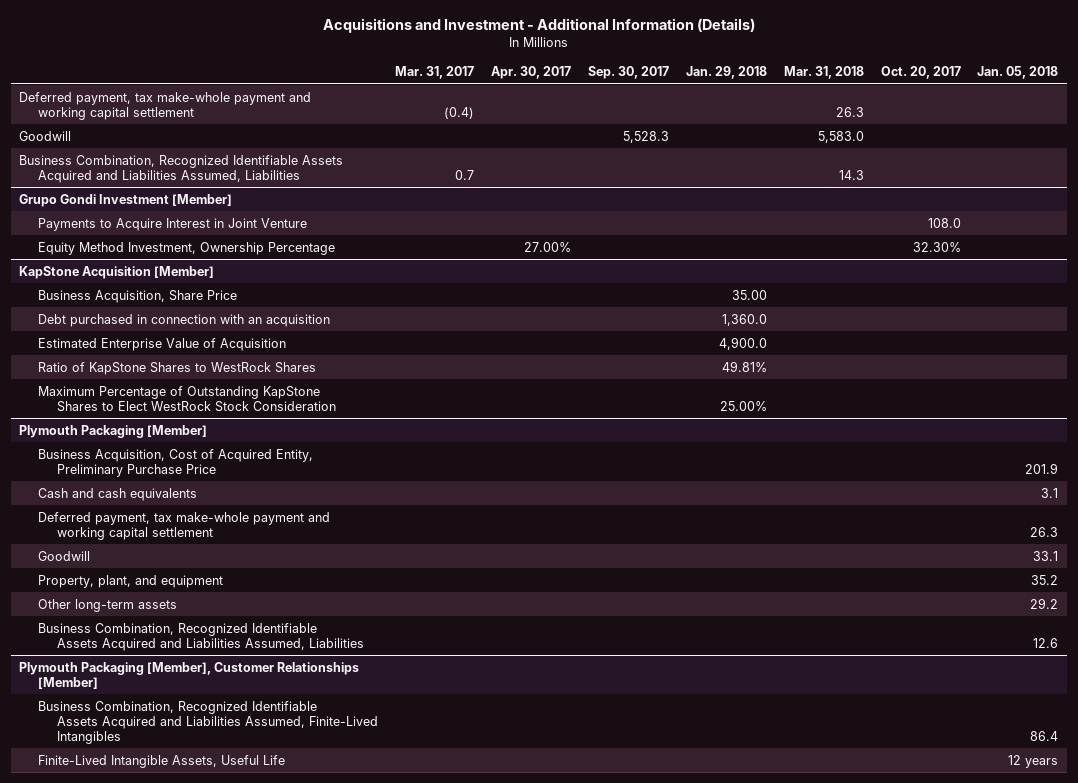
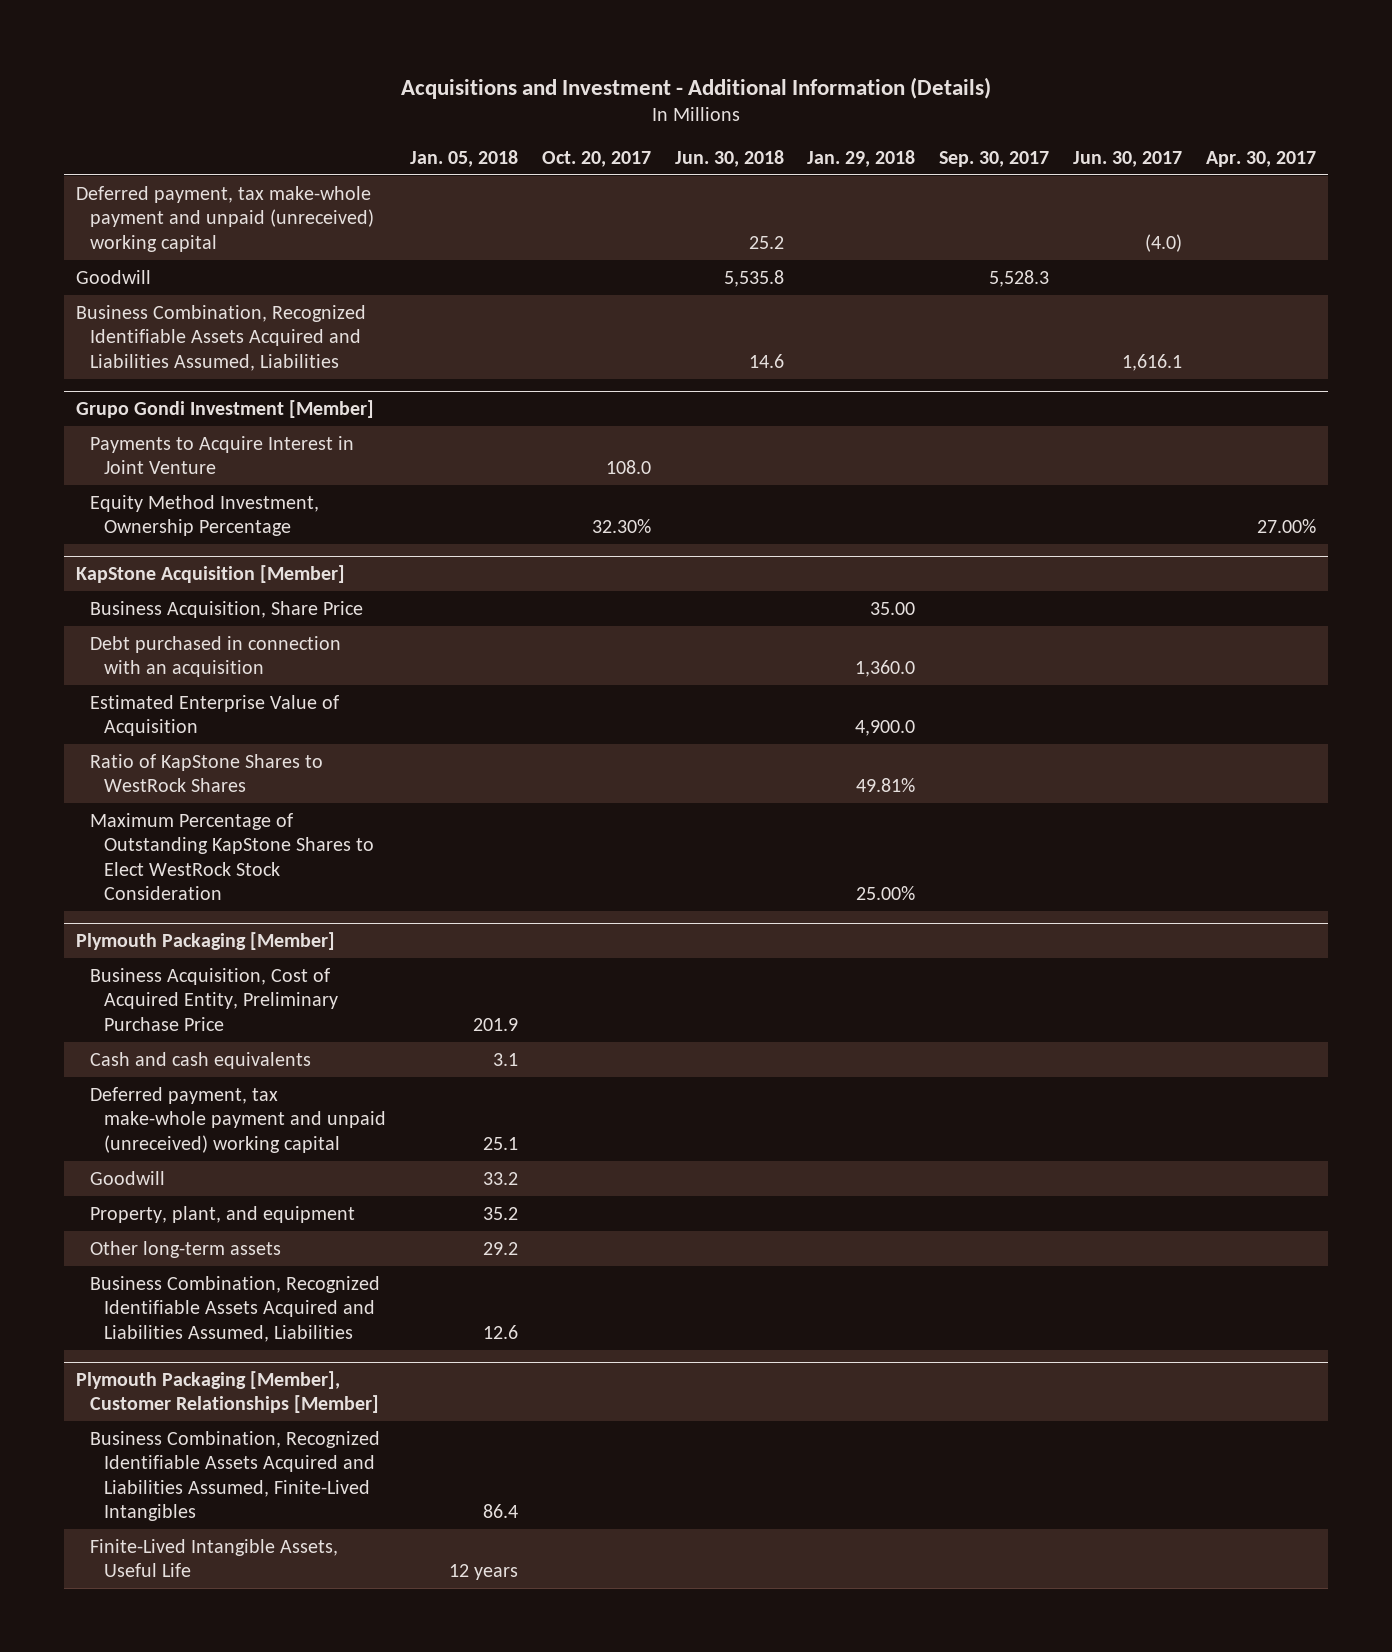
- | Mar. 31, 2017 | Apr. 30, 2017 | Sep. 30, 2017 | Jan. 29, 2018 | Mar. 31, 2018 | Oct. 20, 2017 | Jan. 05, 2018
+ | Jan. 05, 2018 | Oct. 20, 2017 | Jun. 30, 2018 | Jan. 29, 2018 | Sep. 30, 2017 | Jun. 30, 2017 | Apr. 30, 2017
- Deferred payment, tax make-whole payment and working capital settlement | (0.4) | | | | 26.3 | |
+ Deferred payment, tax make-whole payment and unpaid (unreceived) working capital | | | 25.2 | | | (4.0) |
@ Plymouth Packaging [Member]
- Deferred payment, tax make-whole payment and working capital settlement | | | | | | | 26.3
- Goodwill | | | | | | | 33.1
+ Deferred payment, tax make-whole payment and unpaid (unreceived) working capital | 25.1 | | | | | |
+ Goodwill | 33.2 | | | | | |

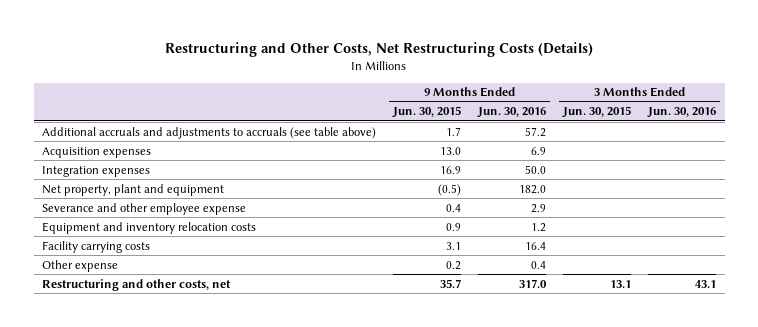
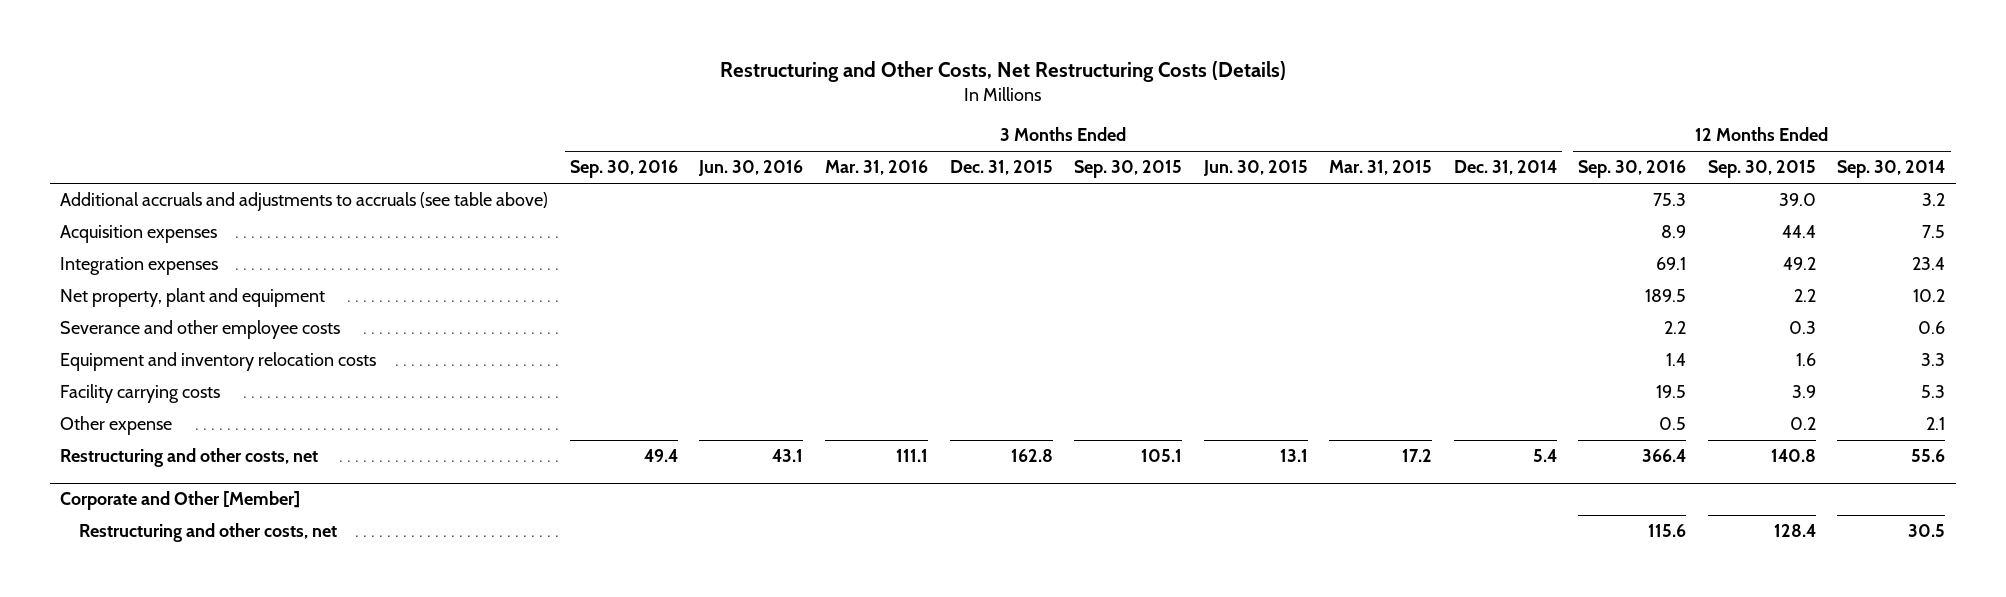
- | 9 Months Ended Jun. 30, 2015 | 9 Months Ended Jun. 30, 2016 | 3 Months Ended Jun. 30, 2015 | 3 Months Ended Jun. 30, 2016
+ | 3 Months Ended Sep. 30, 2016 | 3 Months Ended Jun. 30, 2016 | 3 Months Ended Mar. 31, 2016 | 3 Months Ended Dec. 31, 2015 | 3 Months Ended Sep. 30, 2015 | 3 Months Ended Jun. 30, 2015 | 3 Months Ended Mar. 31, 2015 | 3 Months Ended Dec. 31, 2014 | 12 Months Ended Sep. 30, 2016 | 12 Months Ended Sep. 30, 2015 | 12 Months Ended Sep. 30, 2014
- Severance and other employee expense | 0.4 | 2.9 | |
+ Severance and other employee costs | | | | | | | | | 2.2 | 0.3 | 0.6
+ Corporate and Other [Member]
+ Restructuring and other costs, net | | | | | | | | | 115.6 | 128.4 | 30.5

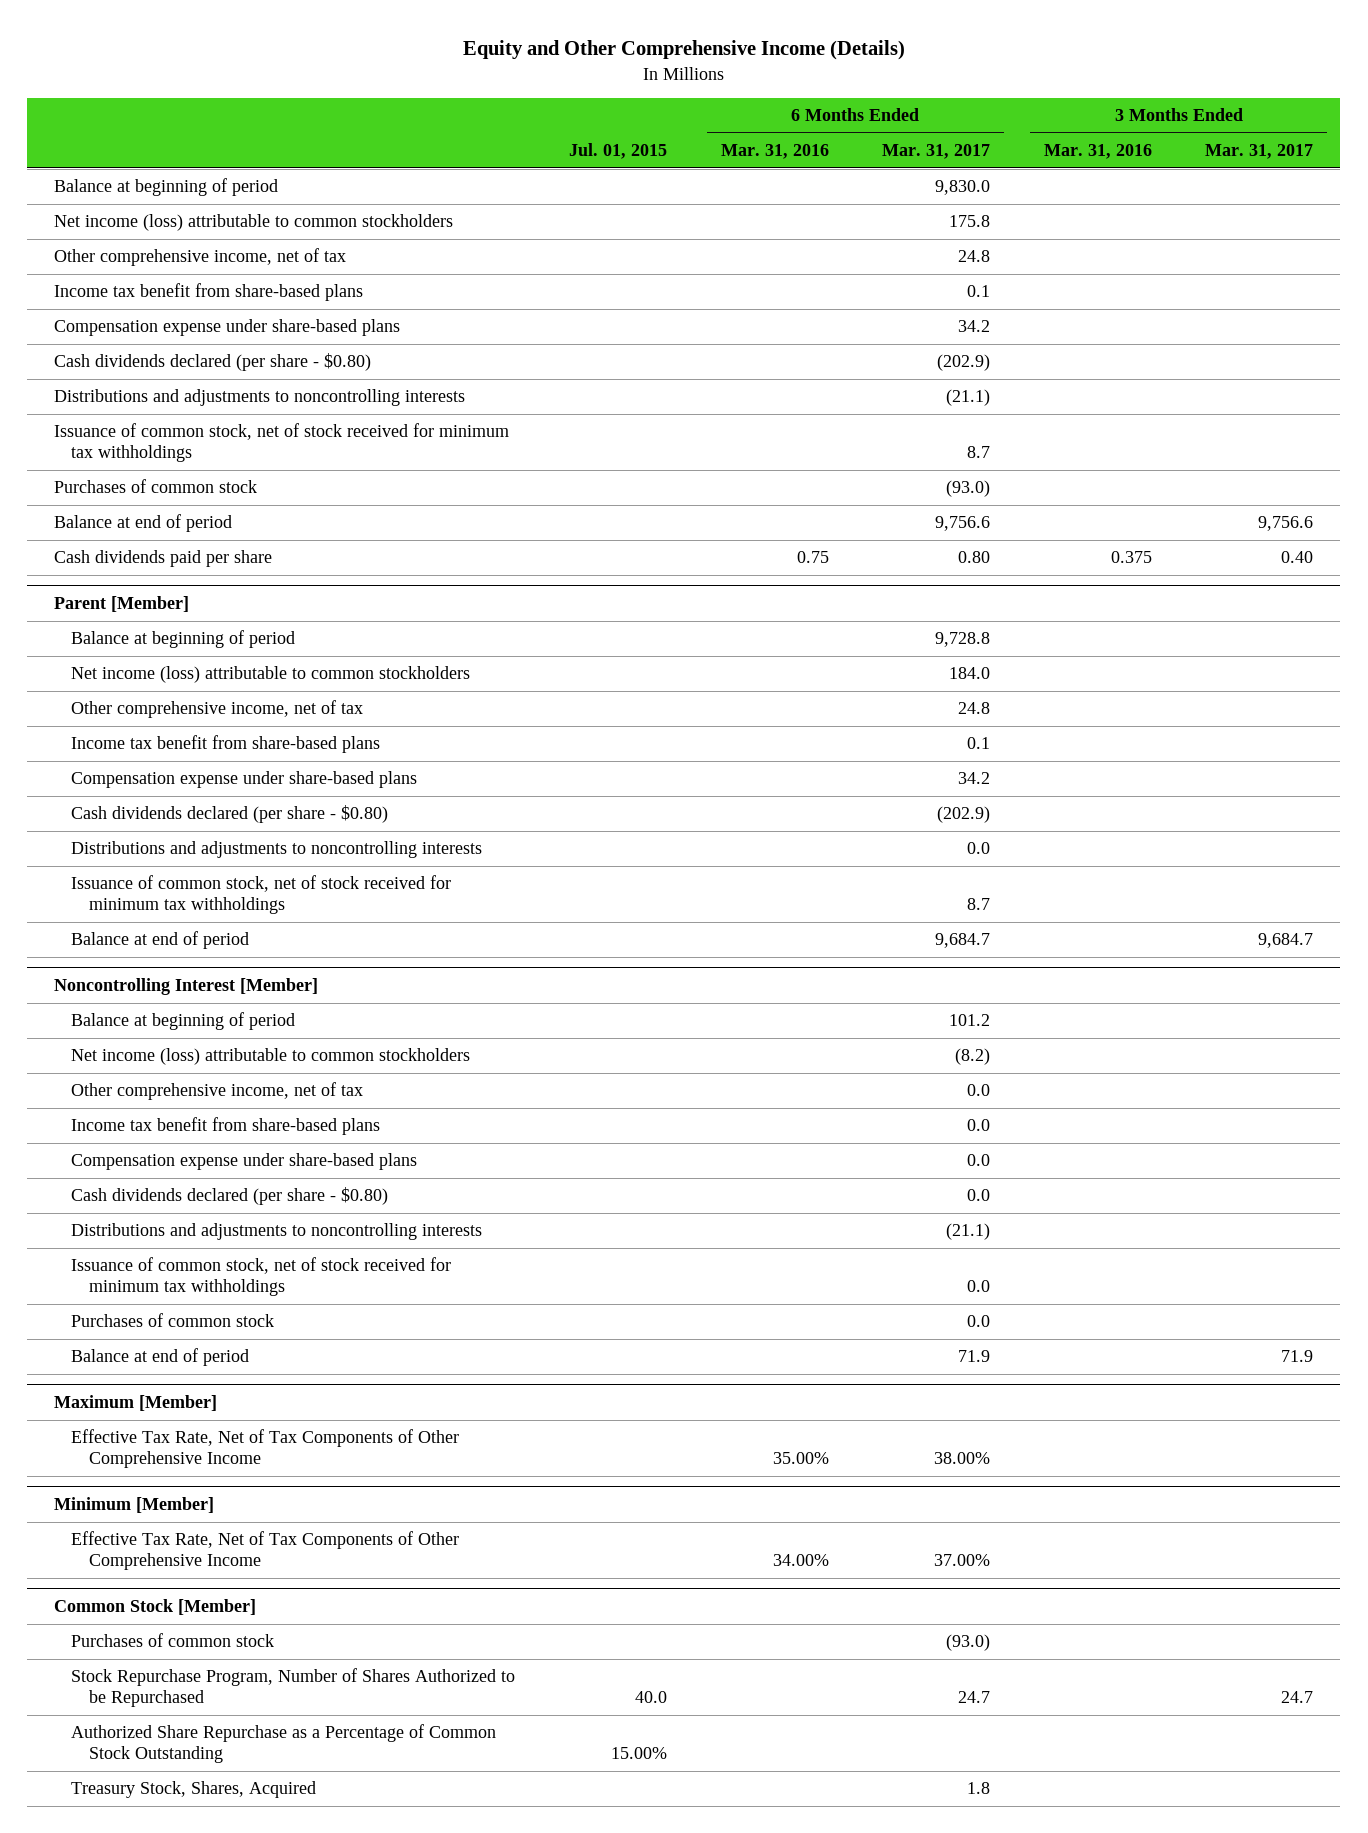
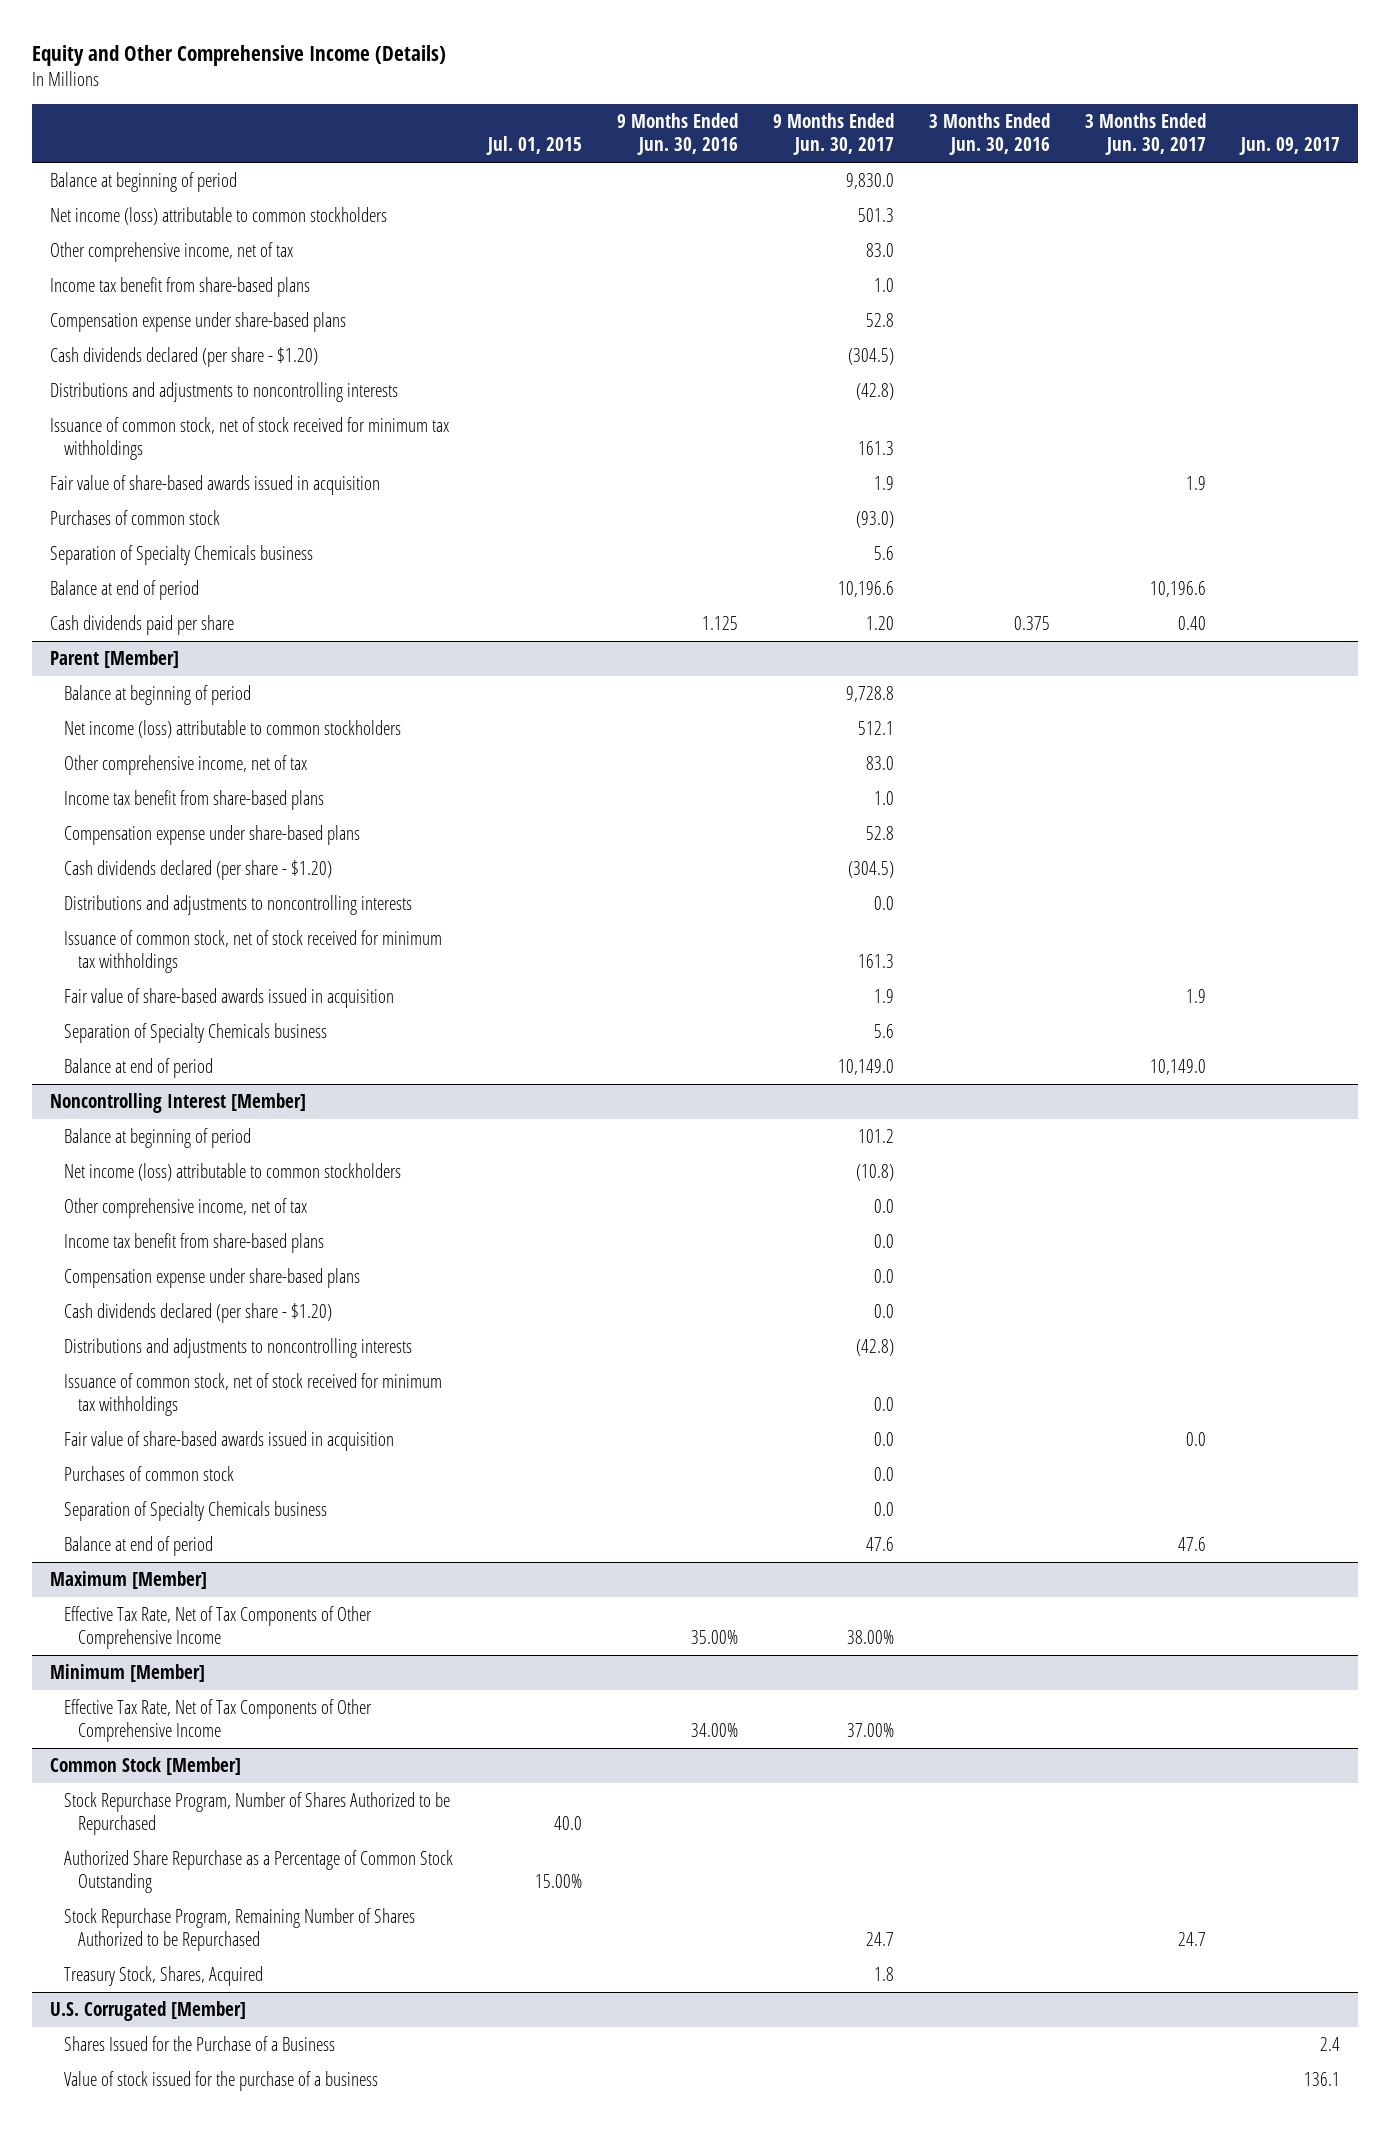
- | Jul. 01, 2015 | 6 Months Ended Mar. 31, 2016 | 6 Months Ended Mar. 31, 2017 | 3 Months Ended Mar. 31, 2016 | 3 Months Ended Mar. 31, 2017
+ | Jul. 01, 2015 | 9 Months Ended Jun. 30, 2016 | 9 Months Ended Jun. 30, 2017 | 3 Months Ended Jun. 30, 2016 | 3 Months Ended Jun. 30, 2017 | Jun. 09, 2017
- Cash dividends declared (per share - $0.80) | | | (202.9) | |
+ Cash dividends declared (per share - $1.20) | | | (304.5) | | |
+ Fair value of share-based awards issued in acquisition | | | 1.9 | | 1.9 |
+ Separation of Specialty Chemicals business | | | 5.6 | | |
@ Parent [Member]
- Cash dividends declared (per share - $0.80) | | | (202.9) | |
+ Cash dividends declared (per share - $1.20) | | | (304.5) | | |
+ Fair value of share-based awards issued in acquisition | | | 1.9 | | 1.9 |
+ Separation of Specialty Chemicals business | | | 5.6 | | |
@ Noncontrolling Interest [Member]
- Cash dividends declared (per share - $0.80) | | | 0.0 | |
+ Cash dividends declared (per share - $1.20) | | | 0.0 | | |
+ Fair value of share-based awards issued in acquisition | | | 0.0 | | 0.0 |
+ Separation of Specialty Chemicals business | | | 0.0 | | |
@ Common Stock [Member]
- Purchases of common stock | | | (93.0) | |
+ Stock Repurchase Program, Remaining Number of Shares Authorized to be Repurchased | | | 24.7 | | 24.7 |
+ U.S. Corrugated [Member]
+ Shares Issued for the Purchase of a Business | | | | | | 2.4
+ Value of stock issued for the purchase of a business | | | | | | 136.1

